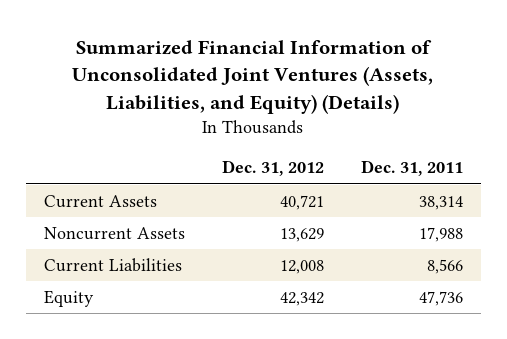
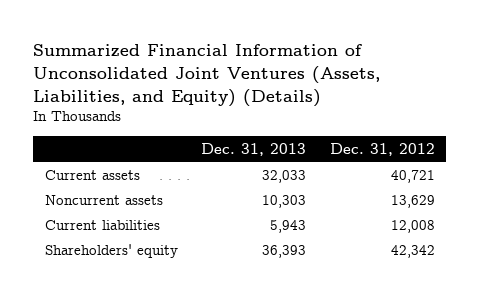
- | Dec. 31, 2012 | Dec. 31, 2011
+ | Dec. 31, 2013 | Dec. 31, 2012
- Current Assets | 40,721 | 38,314
- Noncurrent Assets | 13,629 | 17,988
- Current Liabilities | 12,008 | 8,566
- Equity | 42,342 | 47,736
+ Current assets | 32,033 | 40,721
+ Noncurrent assets | 10,303 | 13,629
+ Current liabilities | 5,943 | 12,008
+ Shareholders' equity | 36,393 | 42,342

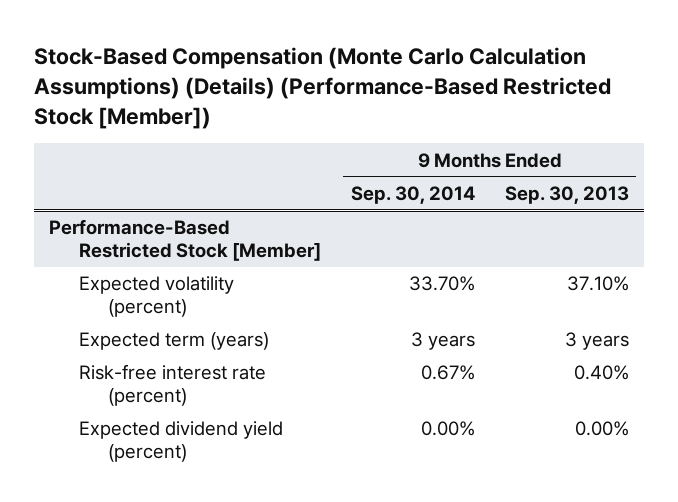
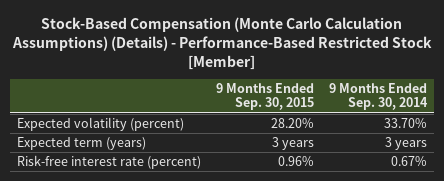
- Stock-Based Compensation (Monte Carlo Calculation Assumptions) (Details) (Performance-Based Restricted Stock [Member])
+ Stock-Based Compensation (Monte Carlo Calculation Assumptions) (Details) - Performance-Based Restricted Stock [Member]
- | 9 Months Ended Sep. 30, 2014 | 9 Months Ended Sep. 30, 2013
+ | 9 Months Ended Sep. 30, 2015 | 9 Months Ended Sep. 30, 2014
- Performance-Based Restricted Stock [Member]
- Expected dividend yield (percent) | 0.00% | 0.00%

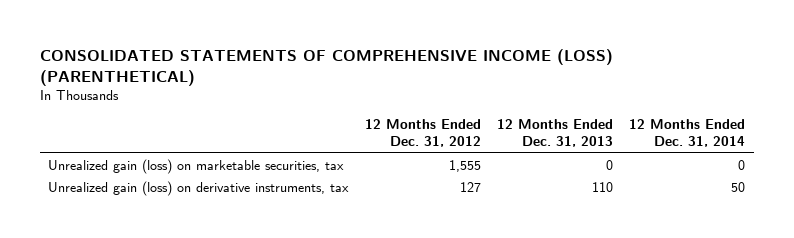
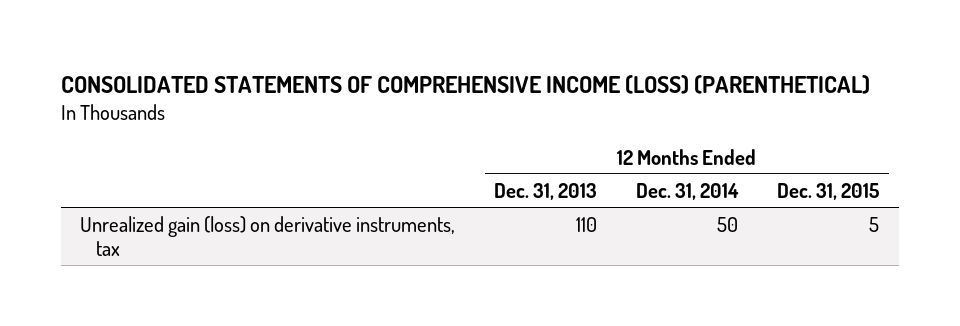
- | 12 Months Ended Dec. 31, 2012 | 12 Months Ended Dec. 31, 2013 | 12 Months Ended Dec. 31, 2014
+ | 12 Months Ended Dec. 31, 2013 | 12 Months Ended Dec. 31, 2014 | 12 Months Ended Dec. 31, 2015
- Unrealized gain (loss) on marketable securities, tax | 1,555 | 0 | 0

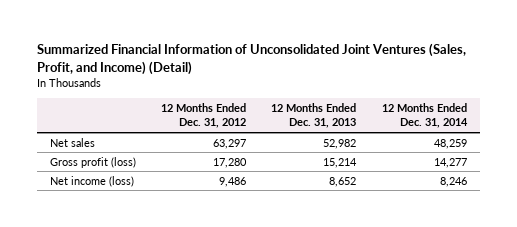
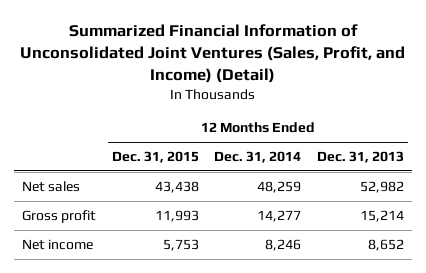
- | 12 Months Ended Dec. 31, 2012 | 12 Months Ended Dec. 31, 2013 | 12 Months Ended Dec. 31, 2014
+ | 12 Months Ended Dec. 31, 2015 | 12 Months Ended Dec. 31, 2014 | 12 Months Ended Dec. 31, 2013
- Gross profit (loss) | 17,280 | 15,214 | 14,277
- Net income (loss) | 9,486 | 8,652 | 8,246
+ Gross profit | 11,993 | 14,277 | 15,214
+ Net income | 5,753 | 8,246 | 8,652

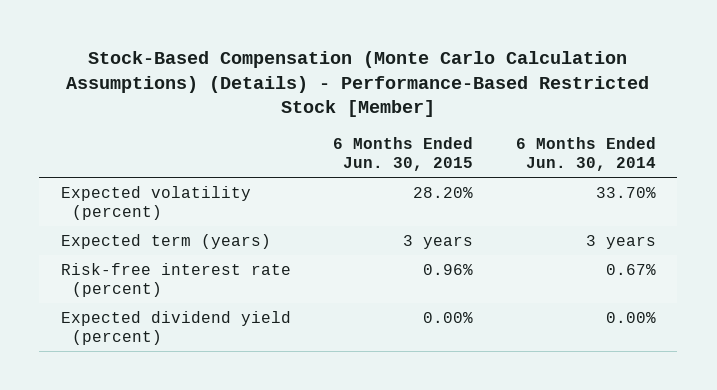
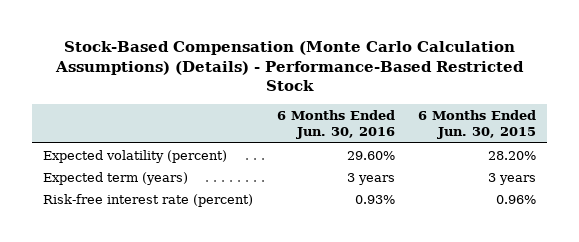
- Stock-Based Compensation (Monte Carlo Calculation Assumptions) (Details) - Performance-Based Restricted Stock [Member]
+ Stock-Based Compensation (Monte Carlo Calculation Assumptions) (Details) - Performance-Based Restricted Stock
- | 6 Months Ended Jun. 30, 2015 | 6 Months Ended Jun. 30, 2014
+ | 6 Months Ended Jun. 30, 2016 | 6 Months Ended Jun. 30, 2015
- Expected dividend yield (percent) | 0.00% | 0.00%

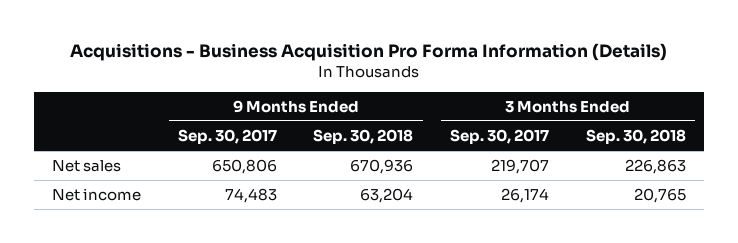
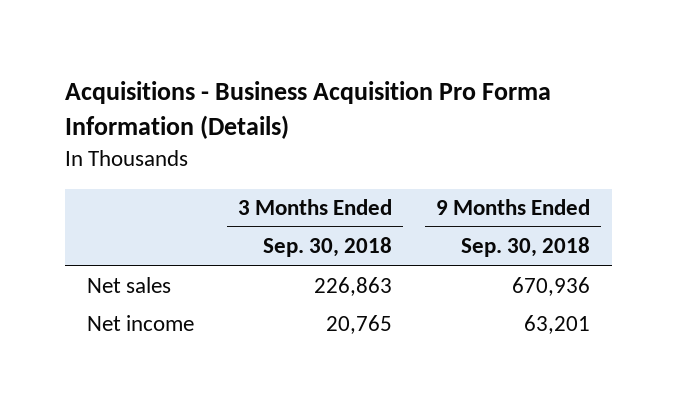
- | 9 Months Ended Sep. 30, 2017 | 9 Months Ended Sep. 30, 2018 | 3 Months Ended Sep. 30, 2017 | 3 Months Ended Sep. 30, 2018
+ | 3 Months Ended Sep. 30, 2018 | 9 Months Ended Sep. 30, 2018
- Net income | 74,483 | 63,204 | 26,174 | 20,765
+ Net income | 20,765 | 63,201

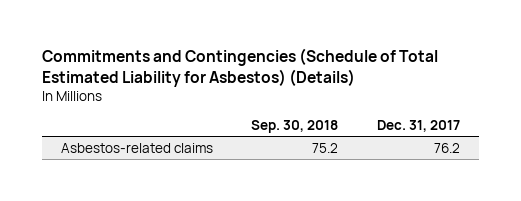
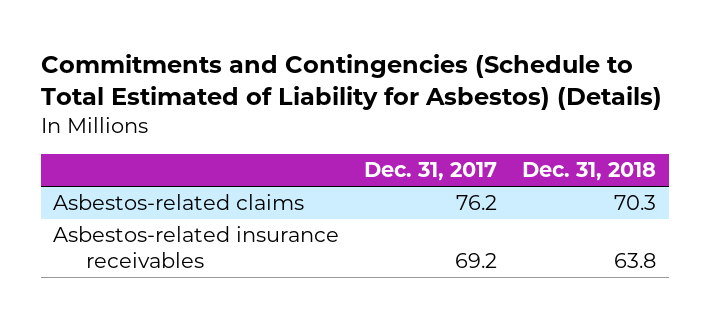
- Commitments and Contingencies (Schedule of Total Estimated Liability for Asbestos) (Details)
+ Commitments and Contingencies (Schedule to Total Estimated of Liability for Asbestos) (Details)
- | Sep. 30, 2018 | Dec. 31, 2017
+ | Dec. 31, 2017 | Dec. 31, 2018
+ Asbestos-related insurance receivables | 69.2 | 63.8

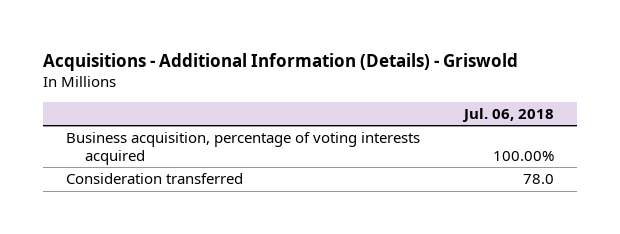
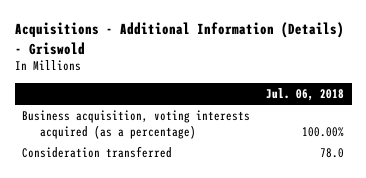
- Business acquisition, percentage of voting interests acquired | 100.00%
+ Business acquisition, voting interests acquired (as a percentage) | 100.00%

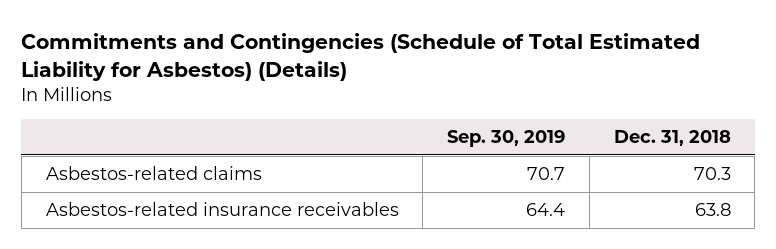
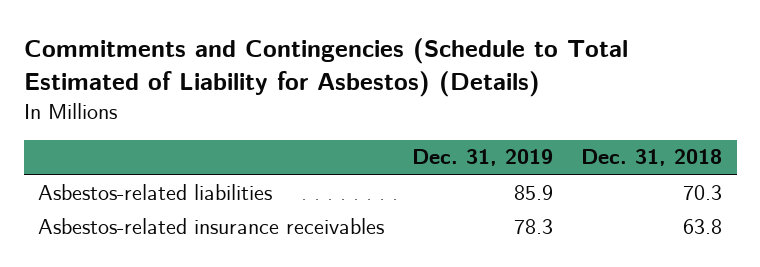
- Commitments and Contingencies (Schedule of Total Estimated Liability for Asbestos) (Details)
+ Commitments and Contingencies (Schedule to Total Estimated of Liability for Asbestos) (Details)
- | Sep. 30, 2019 | Dec. 31, 2018
+ | Dec. 31, 2019 | Dec. 31, 2018
- Asbestos-related claims | 70.7 | 70.3
+ Asbestos-related liabilities | 85.9 | 70.3

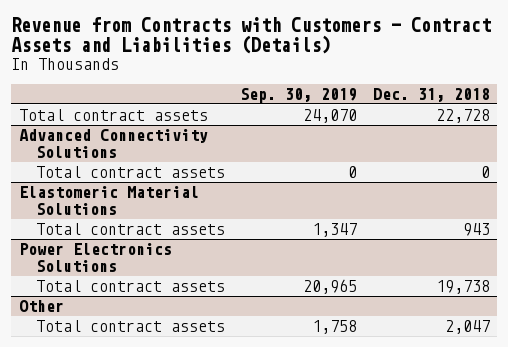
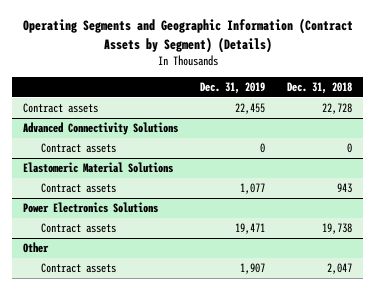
- Revenue from Contracts with Customers - Contract Assets and Liabilities (Details)
+ Operating Segments and Geographic Information (Contract Assets by Segment) (Details)
- | Sep. 30, 2019 | Dec. 31, 2018
+ | Dec. 31, 2019 | Dec. 31, 2018
- Total contract assets | 24,070 | 22,728
+ Contract assets | 22,455 | 22,728
@ Advanced Connectivity Solutions
- Total contract assets | 0 | 0
+ Contract assets | 0 | 0
@ Elastomeric Material Solutions
- Total contract assets | 1,347 | 943
+ Contract assets | 1,077 | 943
@ Power Electronics Solutions
- Total contract assets | 20,965 | 19,738
+ Contract assets | 19,471 | 19,738
@ Other
- Total contract assets | 1,758 | 2,047
+ Contract assets | 1,907 | 2,047

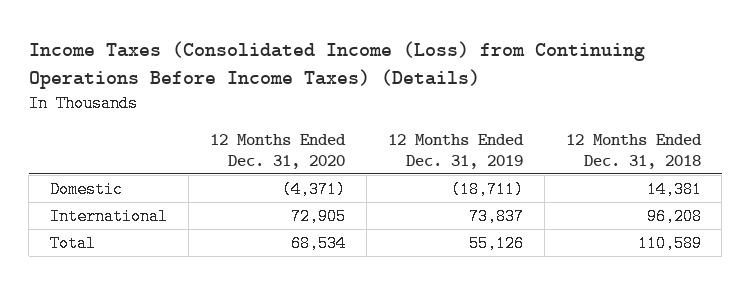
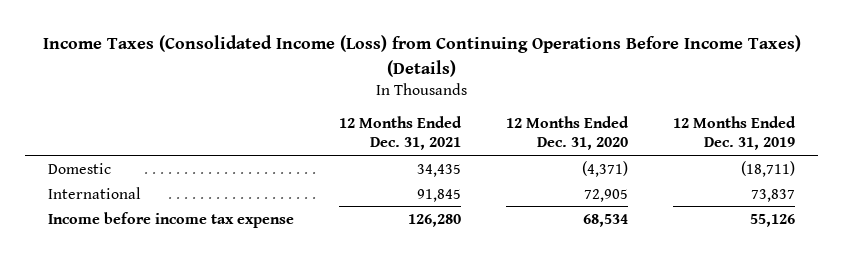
- | 12 Months Ended Dec. 31, 2020 | 12 Months Ended Dec. 31, 2019 | 12 Months Ended Dec. 31, 2018
+ | 12 Months Ended Dec. 31, 2021 | 12 Months Ended Dec. 31, 2020 | 12 Months Ended Dec. 31, 2019
- Total | 68,534 | 55,126 | 110,589
+ Income before income tax expense | 126,280 | 68,534 | 55,126

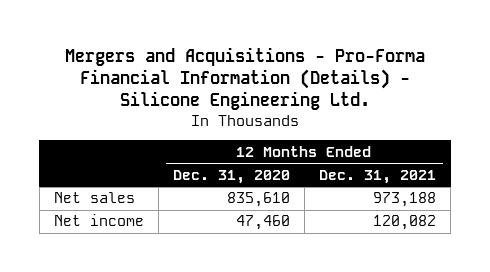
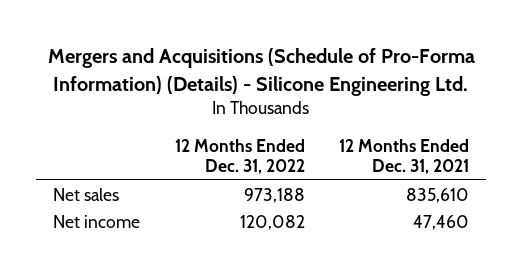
- Mergers and Acquisitions - Pro-Forma Financial Information (Details) - Silicone Engineering Ltd.
+ Mergers and Acquisitions (Schedule of Pro-Forma Information) (Details) - Silicone Engineering Ltd.
- | 12 Months Ended Dec. 31, 2020 | 12 Months Ended Dec. 31, 2021
+ | 12 Months Ended Dec. 31, 2022 | 12 Months Ended Dec. 31, 2021
- Net sales | 835,610 | 973,188
- Net income | 47,460 | 120,082
+ Net sales | 973,188 | 835,610
+ Net income | 120,082 | 47,460

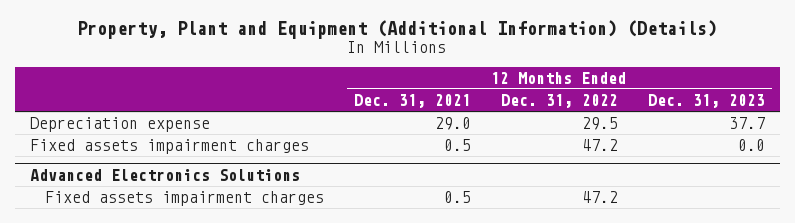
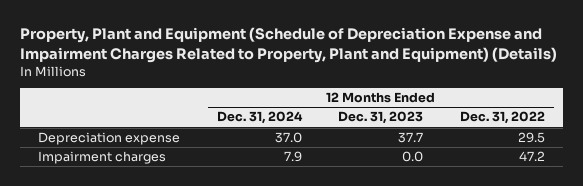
- Property, Plant and Equipment (Additional Information) (Details)
+ Property, Plant and Equipment (Schedule of Depreciation Expense and Impairment Charges Related to Property, Plant and Equipment) (Details)
- | 12 Months Ended Dec. 31, 2021 | 12 Months Ended Dec. 31, 2022 | 12 Months Ended Dec. 31, 2023
+ | 12 Months Ended Dec. 31, 2024 | 12 Months Ended Dec. 31, 2023 | 12 Months Ended Dec. 31, 2022
- Fixed assets impairment charges | 0.5 | 47.2 | 0.0
- Advanced Electronics Solutions
- Fixed assets impairment charges | 0.5 | 47.2 |
+ Impairment charges | 7.9 | 0.0 | 47.2

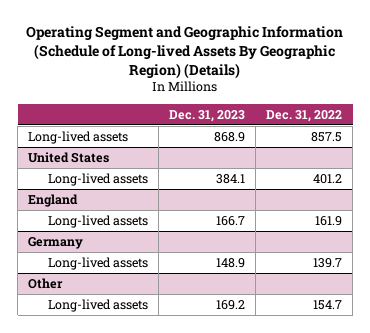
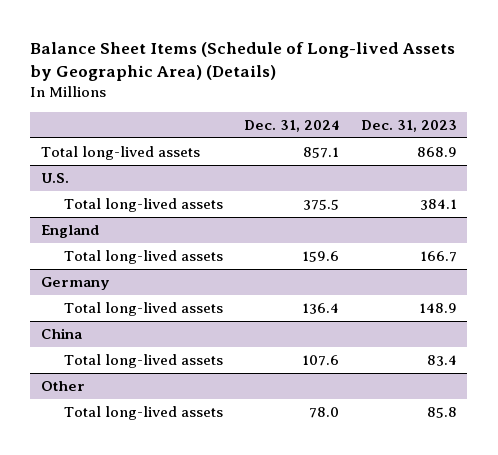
- Operating Segment and Geographic Information (Schedule of Long-lived Assets By Geographic Region) (Details)
+ Balance Sheet Items (Schedule of Long-lived Assets by Geographic Area) (Details)
- | Dec. 31, 2023 | Dec. 31, 2022
+ | Dec. 31, 2024 | Dec. 31, 2023
- Long-lived assets | 868.9 | 857.5
- United States
- Long-lived assets | 384.1 | 401.2
+ Total long-lived assets | 857.1 | 868.9
+ U.S.
+ Total long-lived assets | 375.5 | 384.1
@ England
- Long-lived assets | 166.7 | 161.9
+ Total long-lived assets | 159.6 | 166.7
@ Germany
- Long-lived assets | 148.9 | 139.7
+ Total long-lived assets | 136.4 | 148.9
+ China
+ Total long-lived assets | 107.6 | 83.4
@ Other
- Long-lived assets | 169.2 | 154.7
+ Total long-lived assets | 78.0 | 85.8

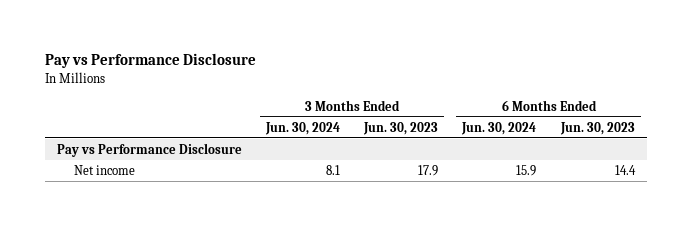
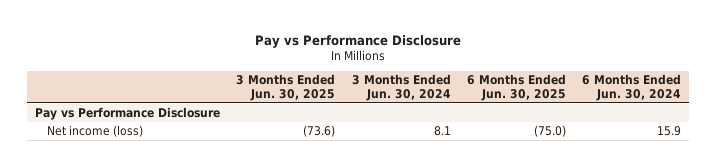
- | 3 Months Ended Jun. 30, 2024 | 3 Months Ended Jun. 30, 2023 | 6 Months Ended Jun. 30, 2024 | 6 Months Ended Jun. 30, 2023
+ | 3 Months Ended Jun. 30, 2025 | 3 Months Ended Jun. 30, 2024 | 6 Months Ended Jun. 30, 2025 | 6 Months Ended Jun. 30, 2024
- Net income | 8.1 | 17.9 | 15.9 | 14.4
+ Net income (loss) | (73.6) | 8.1 | (75.0) | 15.9

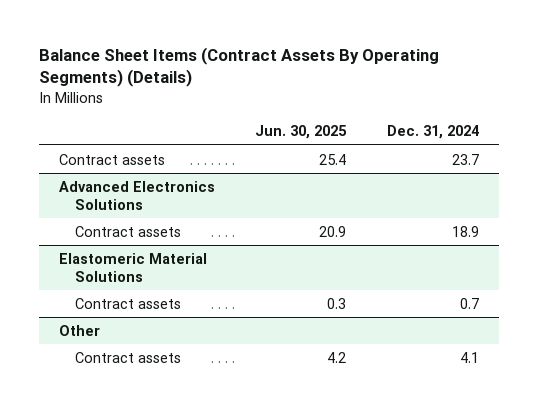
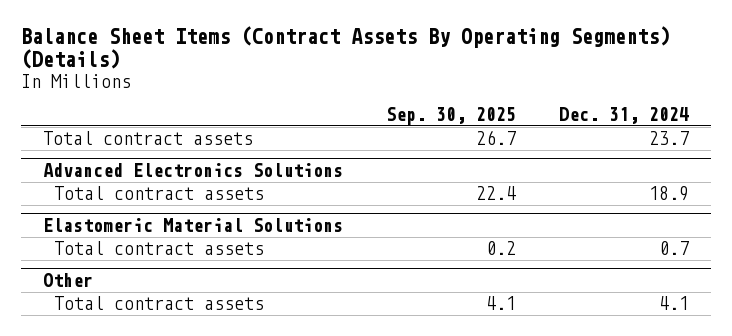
- | Jun. 30, 2025 | Dec. 31, 2024
+ | Sep. 30, 2025 | Dec. 31, 2024
- Contract assets | 25.4 | 23.7
+ Total contract assets | 26.7 | 23.7
@ Advanced Electronics Solutions
- Contract assets | 20.9 | 18.9
+ Total contract assets | 22.4 | 18.9
@ Elastomeric Material Solutions
- Contract assets | 0.3 | 0.7
+ Total contract assets | 0.2 | 0.7
@ Other
- Contract assets | 4.2 | 4.1
+ Total contract assets | 4.1 | 4.1

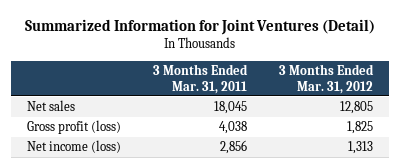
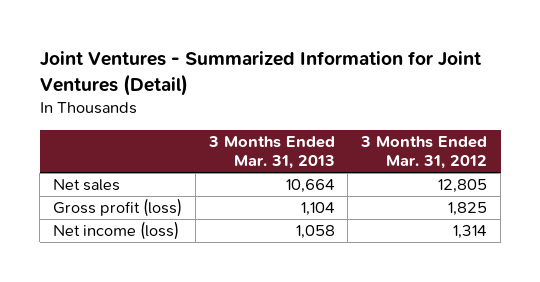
- Summarized Information for Joint Ventures (Detail)
+ Joint Ventures - Summarized Information for Joint Ventures (Detail)
- | 3 Months Ended Mar. 31, 2011 | 3 Months Ended Mar. 31, 2012
+ | 3 Months Ended Mar. 31, 2013 | 3 Months Ended Mar. 31, 2012
- Net income (loss) | 2,856 | 1,313
+ Net income (loss) | 1,058 | 1,314

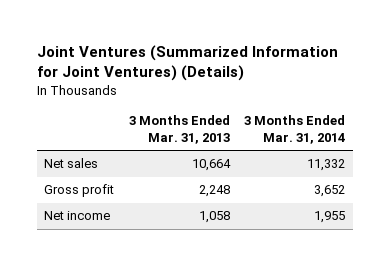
- Joint Ventures - Summarized Information for Joint Ventures (Detail)
+ Joint Ventures (Summarized Information for Joint Ventures) (Details)
- | 3 Months Ended Mar. 31, 2013 | 3 Months Ended Mar. 31, 2012
+ | 3 Months Ended Mar. 31, 2013 | 3 Months Ended Mar. 31, 2014
- Gross profit (loss) | 1,104 | 1,825
- Net income (loss) | 1,058 | 1,314
+ Gross profit | 2,248 | 3,652
+ Net income | 1,058 | 1,955

